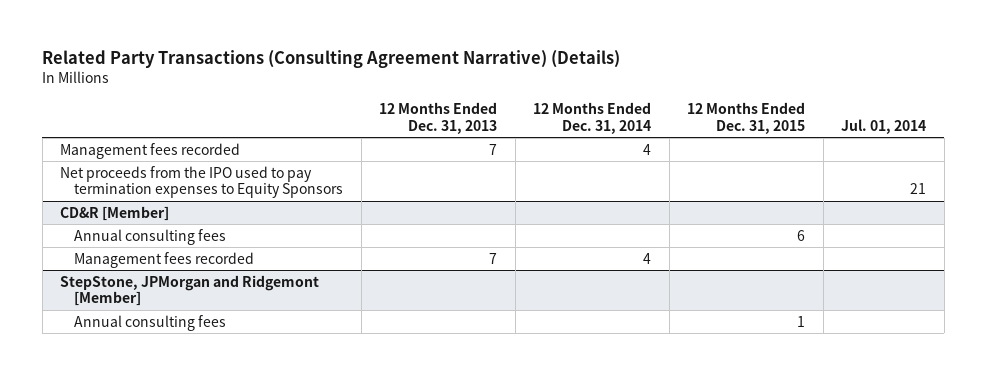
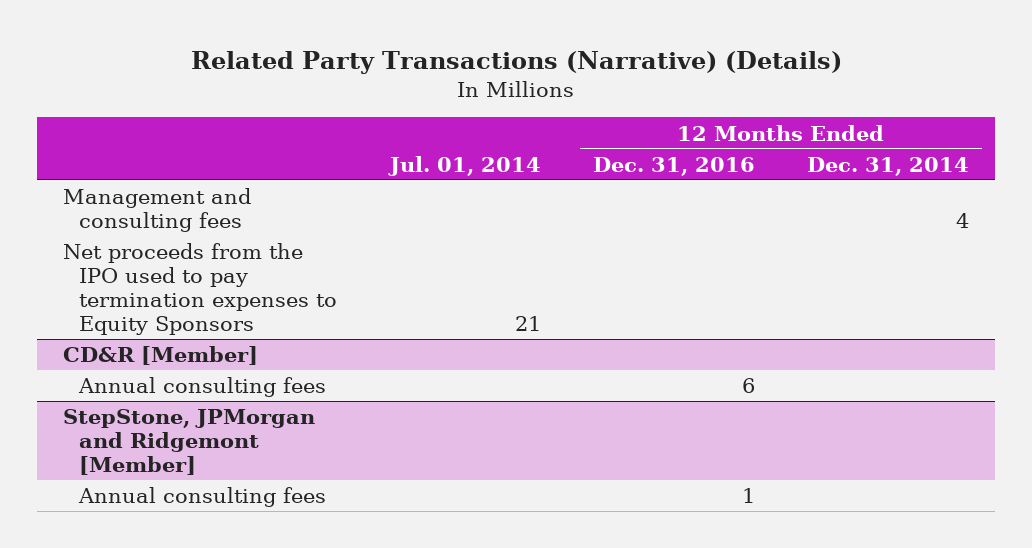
- Related Party Transactions (Consulting Agreement Narrative) (Details)
+ Related Party Transactions (Narrative) (Details)
- | 12 Months Ended Dec. 31, 2013 | 12 Months Ended Dec. 31, 2014 | 12 Months Ended Dec. 31, 2015 | Jul. 01, 2014
+ | Jul. 01, 2014 | 12 Months Ended Dec. 31, 2016 | 12 Months Ended Dec. 31, 2014
- Management fees recorded | 7 | 4 | |
+ Management and consulting fees | | | 4
@ CD&R [Member]
- Management fees recorded | 7 | 4 | |

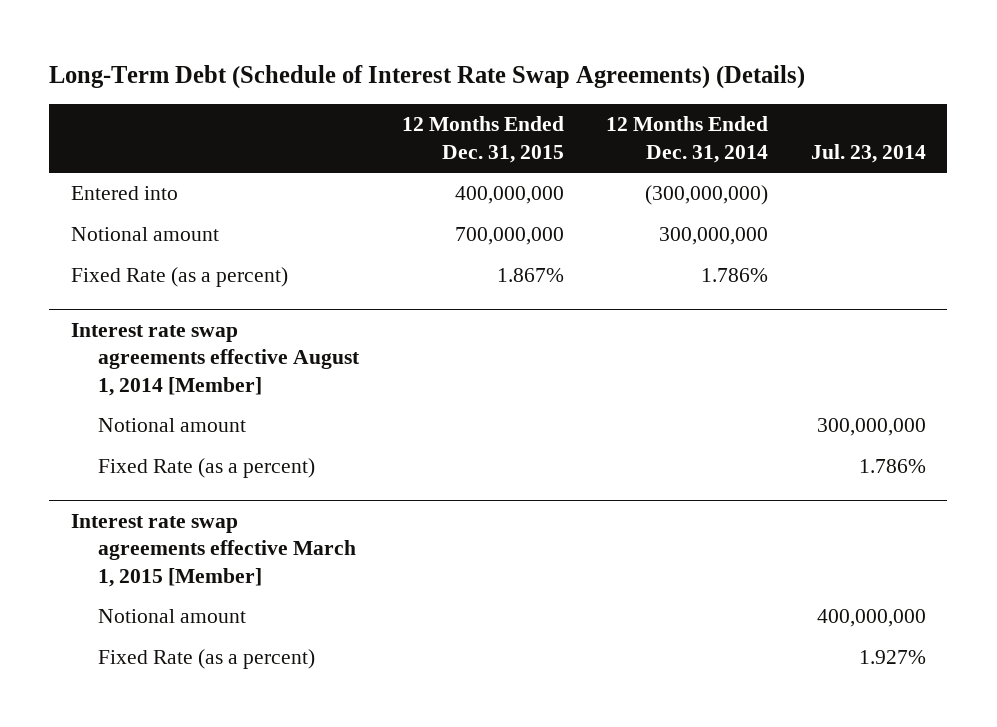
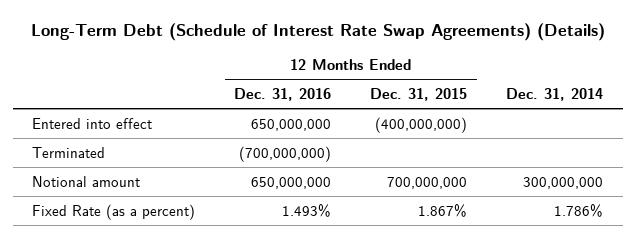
- | 12 Months Ended Dec. 31, 2015 | 12 Months Ended Dec. 31, 2014 | Jul. 23, 2014
+ | 12 Months Ended Dec. 31, 2016 | 12 Months Ended Dec. 31, 2015 | Dec. 31, 2014
- Entered into | 400,000,000 | (300,000,000) |
+ Entered into effect | 650,000,000 | (400,000,000) |
+ Terminated | (700,000,000) | |
- Interest rate swap agreements effective August 1, 2014 [Member]
- Notional amount | | | 300,000,000
- Fixed Rate (as a percent) | | | 1.786%
- Interest rate swap agreements effective March 1, 2015 [Member]
- Notional amount | | | 400,000,000
- Fixed Rate (as a percent) | | | 1.927%

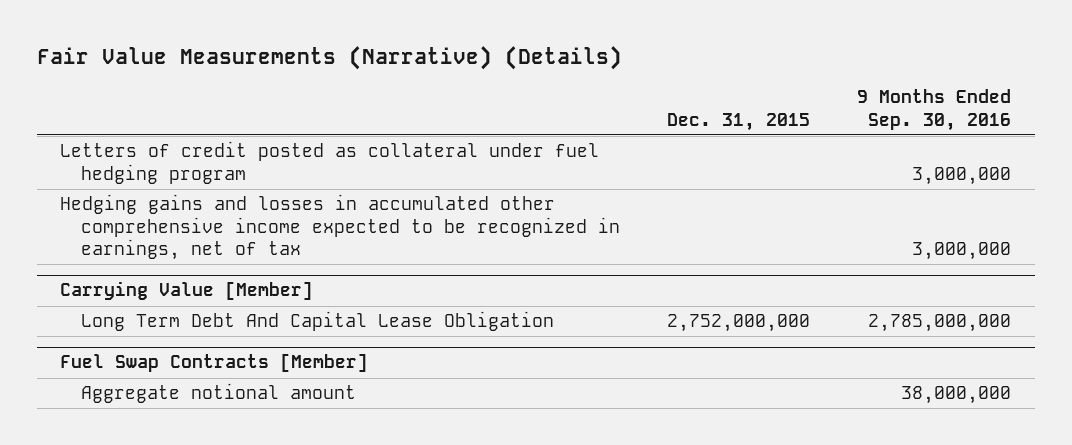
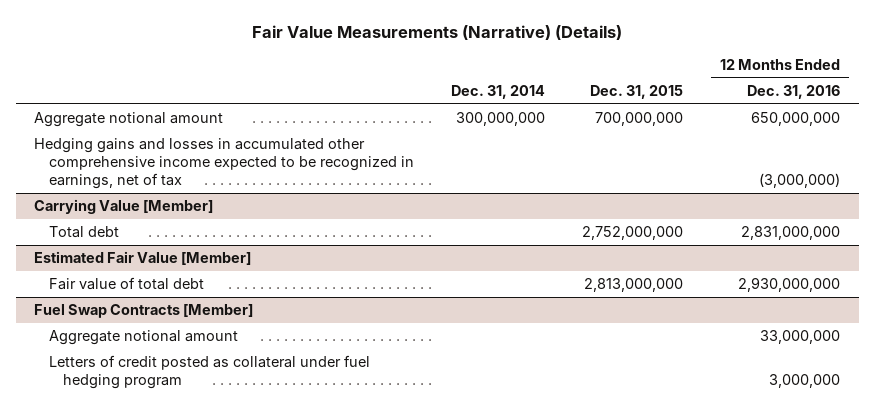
- | Dec. 31, 2015 | 9 Months Ended Sep. 30, 2016
+ | Dec. 31, 2014 | Dec. 31, 2015 | 12 Months Ended Dec. 31, 2016
- Letters of credit posted as collateral under fuel hedging program | | 3,000,000
+ Aggregate notional amount | 300,000,000 | 700,000,000 | 650,000,000
@ Carrying Value [Member]
- Long Term Debt And Capital Lease Obligation | 2,752,000,000 | 2,785,000,000
+ Total debt | | 2,752,000,000 | 2,831,000,000
+ Estimated Fair Value [Member]
+ Fair value of total debt | | 2,813,000,000 | 2,930,000,000
@ Fuel Swap Contracts [Member]
+ Letters of credit posted as collateral under fuel hedging program | | | 3,000,000

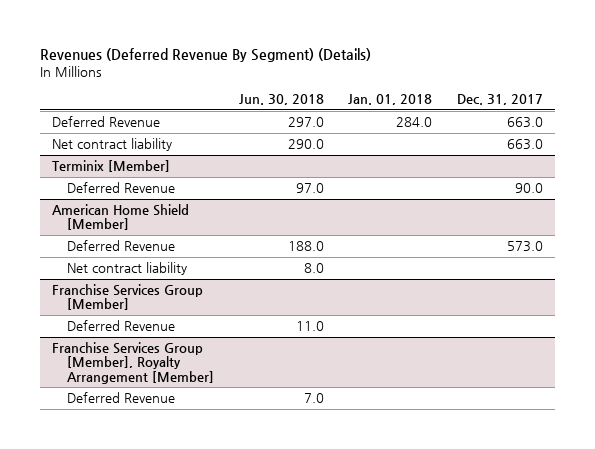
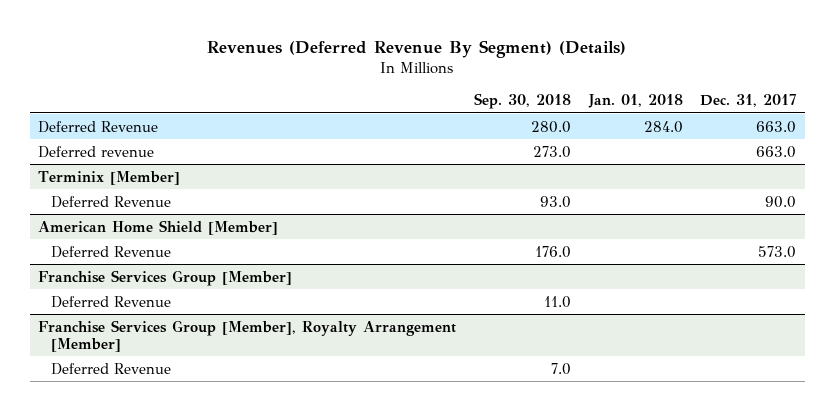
- | Jun. 30, 2018 | Jan. 01, 2018 | Dec. 31, 2017
+ | Sep. 30, 2018 | Jan. 01, 2018 | Dec. 31, 2017
- Net contract liability | 290.0 | | 663.0
+ Deferred revenue | 273.0 | | 663.0
@ American Home Shield [Member]
- Net contract liability | 8.0 | |

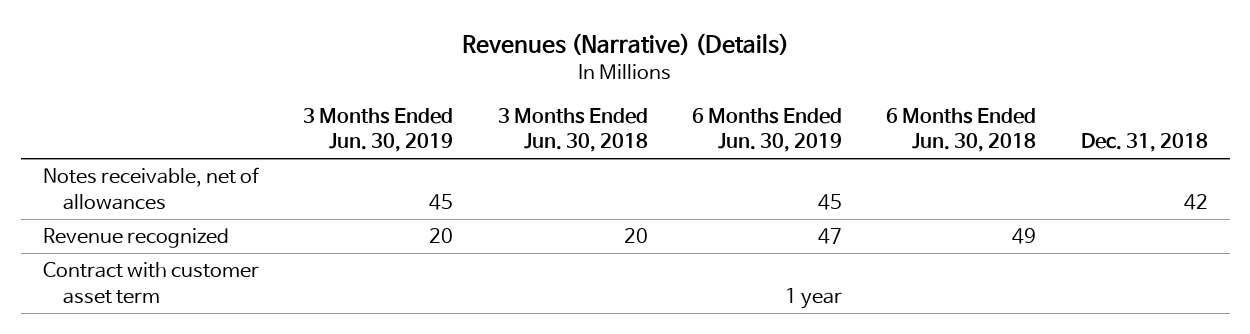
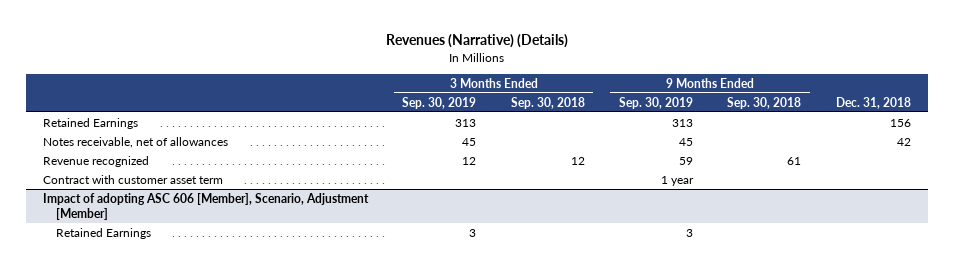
- | 3 Months Ended Jun. 30, 2019 | 3 Months Ended Jun. 30, 2018 | 6 Months Ended Jun. 30, 2019 | 6 Months Ended Jun. 30, 2018 | Dec. 31, 2018
+ | 3 Months Ended Sep. 30, 2019 | 3 Months Ended Sep. 30, 2018 | 9 Months Ended Sep. 30, 2019 | 9 Months Ended Sep. 30, 2018 | Dec. 31, 2018
+ Retained Earnings | 313 | | 313 | | 156
+ Impact of adopting ASC 606 [Member], Scenario, Adjustment [Member]
+ Retained Earnings | 3 | | 3 | |

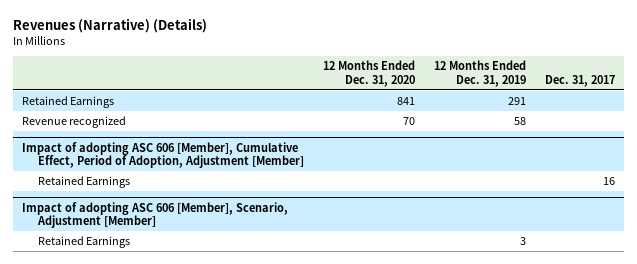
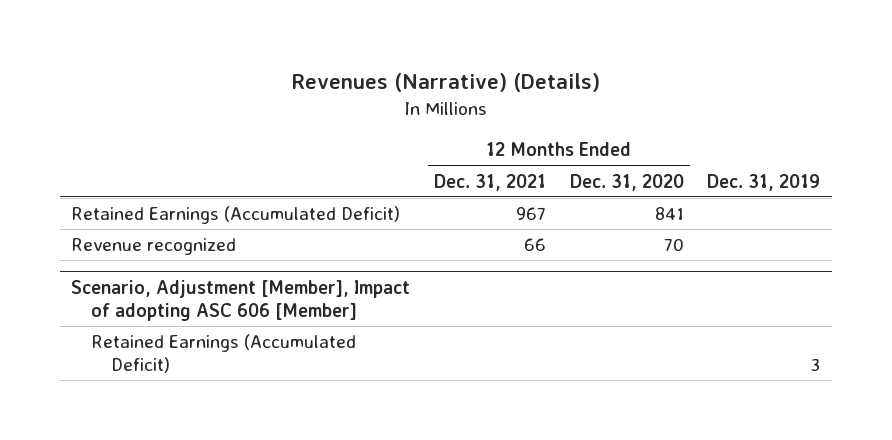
- | 12 Months Ended Dec. 31, 2020 | 12 Months Ended Dec. 31, 2019 | Dec. 31, 2017
+ | 12 Months Ended Dec. 31, 2021 | 12 Months Ended Dec. 31, 2020 | Dec. 31, 2019
- Retained Earnings | 841 | 291 |
+ Retained Earnings (Accumulated Deficit) | 967 | 841 |
- Impact of adopting ASC 606 [Member], Cumulative Effect, Period of Adoption, Adjustment [Member]
- Retained Earnings | | | 16
- Impact of adopting ASC 606 [Member], Scenario, Adjustment [Member]
- Retained Earnings | | 3 |
+ Scenario, Adjustment [Member], Impact of adopting ASC 606 [Member]
+ Retained Earnings (Accumulated Deficit) | | | 3

